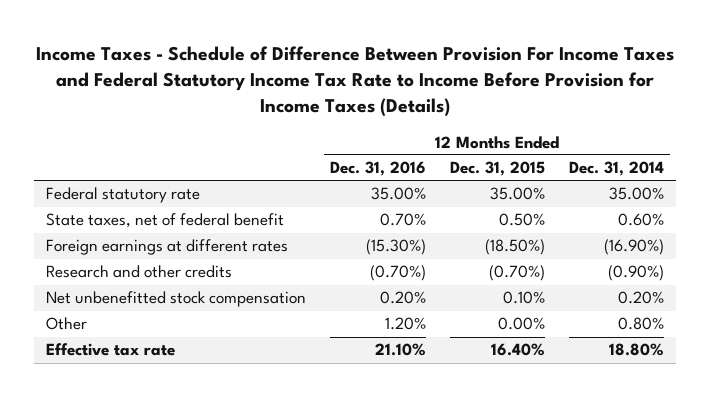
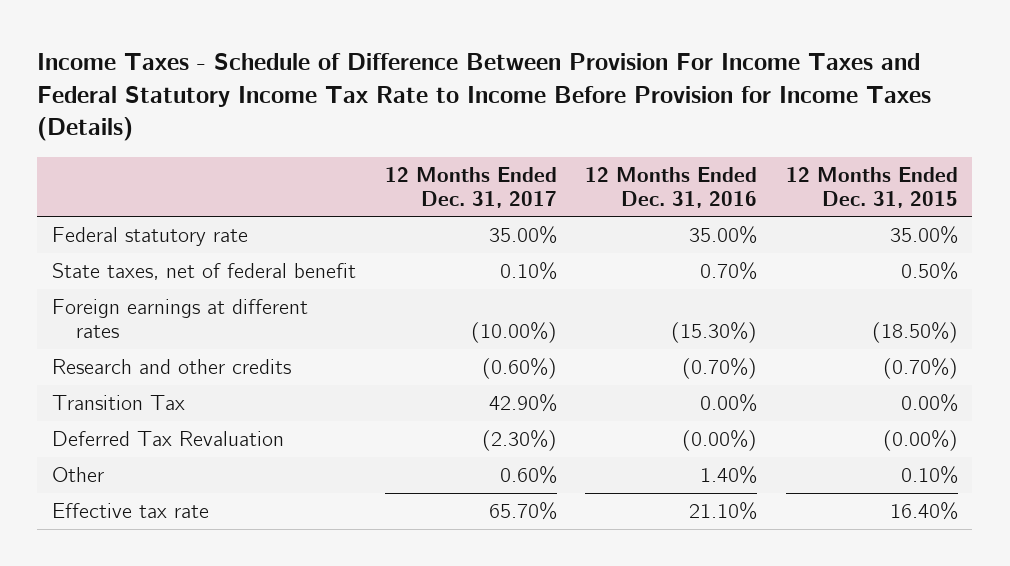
- | 12 Months Ended Dec. 31, 2016 | 12 Months Ended Dec. 31, 2015 | 12 Months Ended Dec. 31, 2014
+ | 12 Months Ended Dec. 31, 2017 | 12 Months Ended Dec. 31, 2016 | 12 Months Ended Dec. 31, 2015
- Net unbenefitted stock compensation | 0.20% | 0.10% | 0.20%
- Other | 1.20% | 0.00% | 0.80%
+ Transition Tax | 42.90% | 0.00% | 0.00%
+ Deferred Tax Revaluation | (2.30%) | (0.00%) | (0.00%)
+ Other | 0.60% | 1.40% | 0.10%

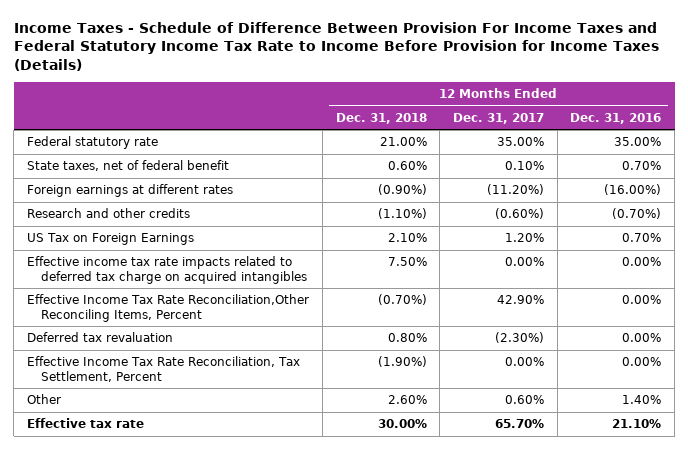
- | 12 Months Ended Dec. 31, 2017 | 12 Months Ended Dec. 31, 2016 | 12 Months Ended Dec. 31, 2015
+ | 12 Months Ended Dec. 31, 2018 | 12 Months Ended Dec. 31, 2017 | 12 Months Ended Dec. 31, 2016
- Foreign earnings at different rates | (10.00%) | (15.30%) | (18.50%)
+ Foreign earnings at different rates | (0.90%) | (11.20%) | (16.00%)
- Transition Tax | 42.90% | 0.00% | 0.00%
- Deferred Tax Revaluation | (2.30%) | (0.00%) | (0.00%)
+ US Tax on Foreign Earnings | 2.10% | 1.20% | 0.70%
+ Effective income tax rate impacts related to deferred tax charge on acquired intangibles | 7.50% | 0.00% | 0.00%
+ Effective Income Tax Rate Reconciliation,Other Reconciling Items, Percent | (0.70%) | 42.90% | 0.00%
+ Deferred tax revaluation | 0.80% | (2.30%) | 0.00%
+ Effective Income Tax Rate Reconciliation, Tax Settlement, Percent | (1.90%) | 0.00% | 0.00%

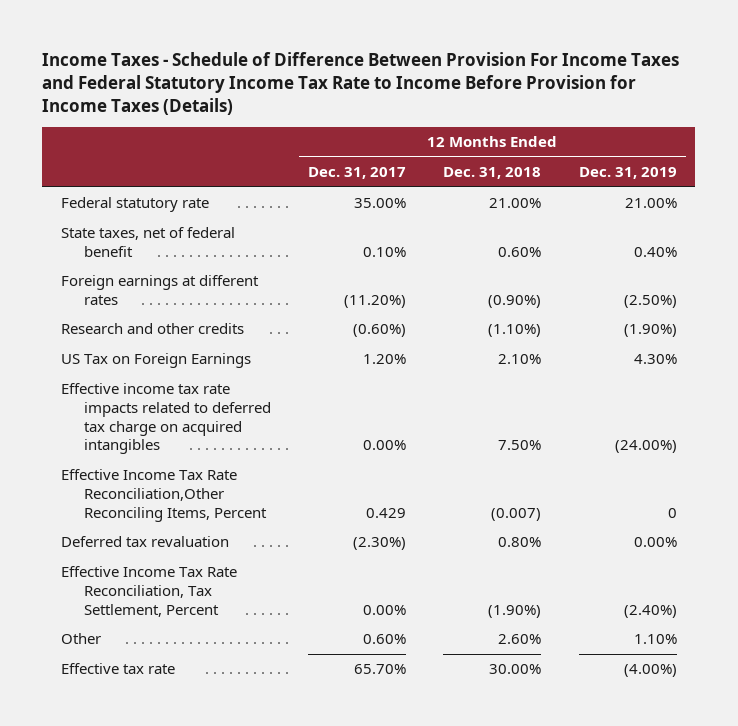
- | 12 Months Ended Dec. 31, 2018 | 12 Months Ended Dec. 31, 2017 | 12 Months Ended Dec. 31, 2016
+ | 12 Months Ended Dec. 31, 2017 | 12 Months Ended Dec. 31, 2018 | 12 Months Ended Dec. 31, 2019
- Effective Income Tax Rate Reconciliation,Other Reconciling Items, Percent | (0.70%) | 42.90% | 0.00%
+ Effective Income Tax Rate Reconciliation,Other Reconciling Items, Percent | 0.429 | (0.007) | 0

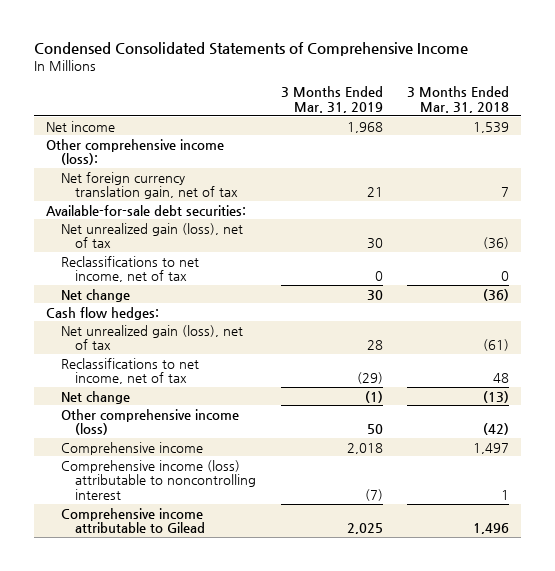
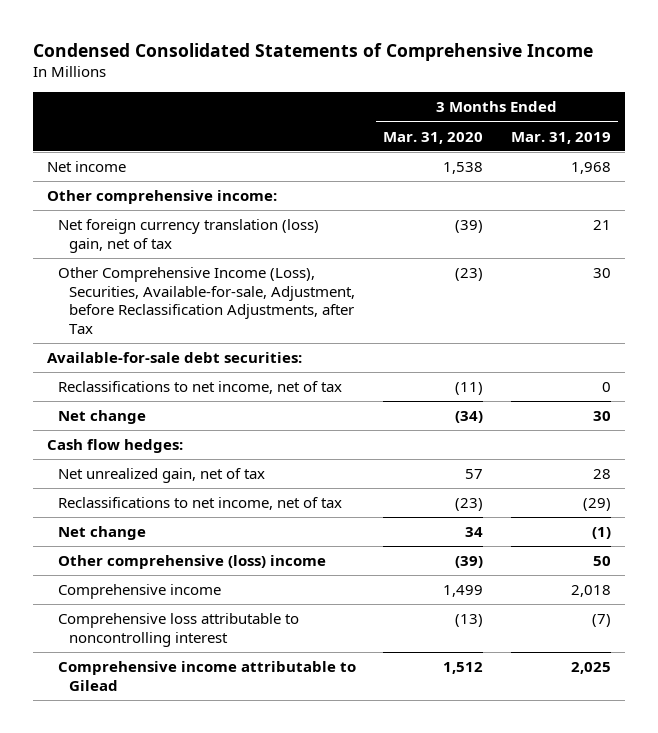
- | 3 Months Ended Mar. 31, 2019 | 3 Months Ended Mar. 31, 2018
+ | 3 Months Ended Mar. 31, 2020 | 3 Months Ended Mar. 31, 2019
- Other comprehensive income (loss):
- Net foreign currency translation gain, net of tax | 21 | 7
+ Other comprehensive income:
+ Net foreign currency translation (loss) gain, net of tax | (39) | 21
+ Other Comprehensive Income (Loss), Securities, Available-for-sale, Adjustment, before Reclassification Adjustments, after Tax | (23) | 30
- Net unrealized gain (loss), net of tax | 30 | (36)
- Net unrealized gain (loss), net of tax | 28 | (61)
+ Net unrealized gain, net of tax | 57 | 28
- Other comprehensive income (loss) | 50 | (42)
+ Other comprehensive (loss) income | (39) | 50
- Comprehensive income (loss) attributable to noncontrolling interest | (7) | 1
+ Comprehensive loss attributable to noncontrolling interest | (13) | (7)

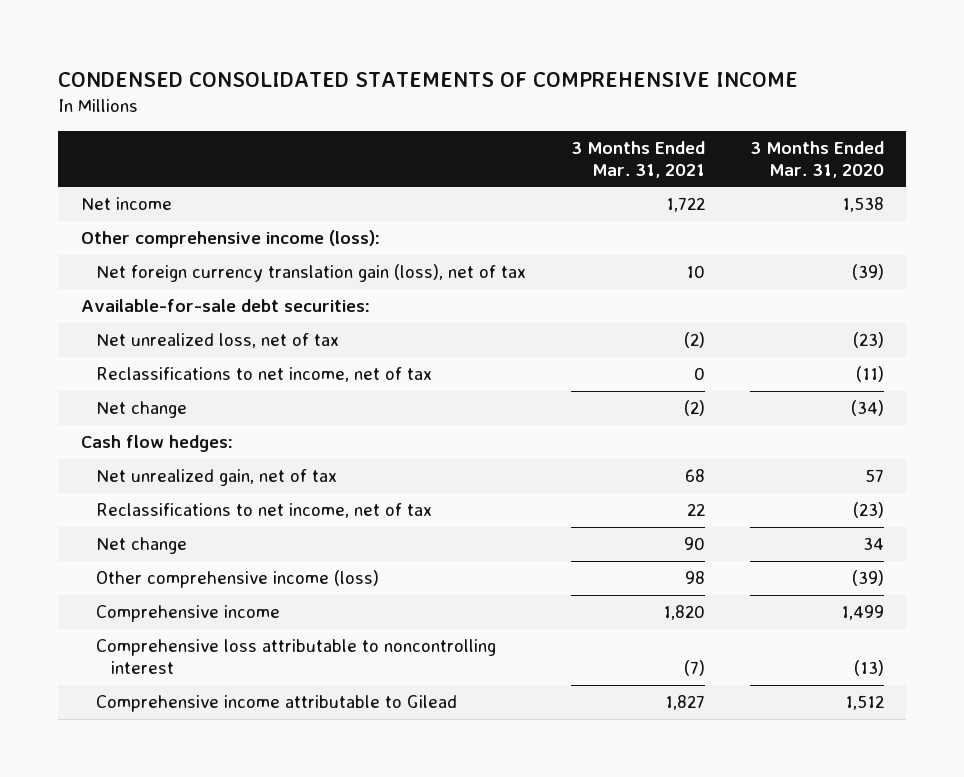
- Condensed Consolidated Statements of Comprehensive Income
+ CONDENSED CONSOLIDATED STATEMENTS OF COMPREHENSIVE INCOME
- | 3 Months Ended Mar. 31, 2020 | 3 Months Ended Mar. 31, 2019
+ | 3 Months Ended Mar. 31, 2021 | 3 Months Ended Mar. 31, 2020
- Other comprehensive income:
- Net foreign currency translation (loss) gain, net of tax | (39) | 21
- Other Comprehensive Income (Loss), Securities, Available-for-sale, Adjustment, before Reclassification Adjustments, after Tax | (23) | 30
+ Other comprehensive income (loss):
+ Net foreign currency translation gain (loss), net of tax | 10 | (39)
+ Net unrealized loss, net of tax | (2) | (23)
- Other comprehensive (loss) income | (39) | 50
+ Other comprehensive income (loss) | 98 | (39)

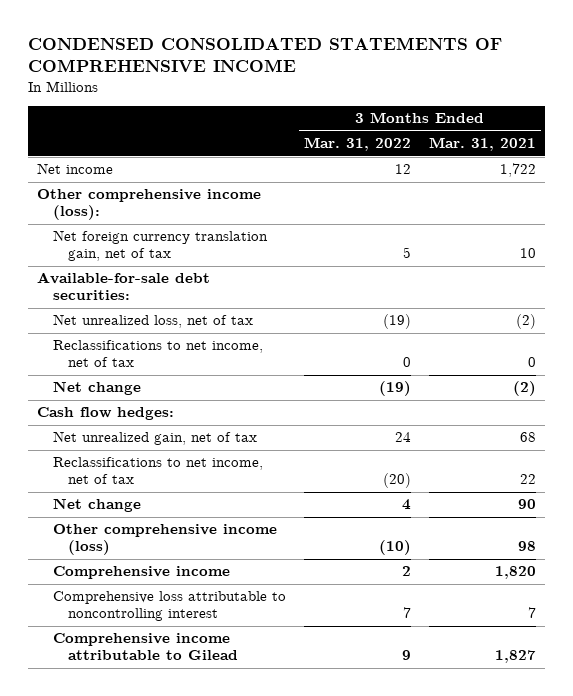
- | 3 Months Ended Mar. 31, 2021 | 3 Months Ended Mar. 31, 2020
+ | 3 Months Ended Mar. 31, 2022 | 3 Months Ended Mar. 31, 2021
- Net foreign currency translation gain (loss), net of tax | 10 | (39)
+ Net foreign currency translation gain, net of tax | 5 | 10
- Comprehensive loss attributable to noncontrolling interest | (7) | (13)
+ Comprehensive loss attributable to noncontrolling interest | 7 | 7

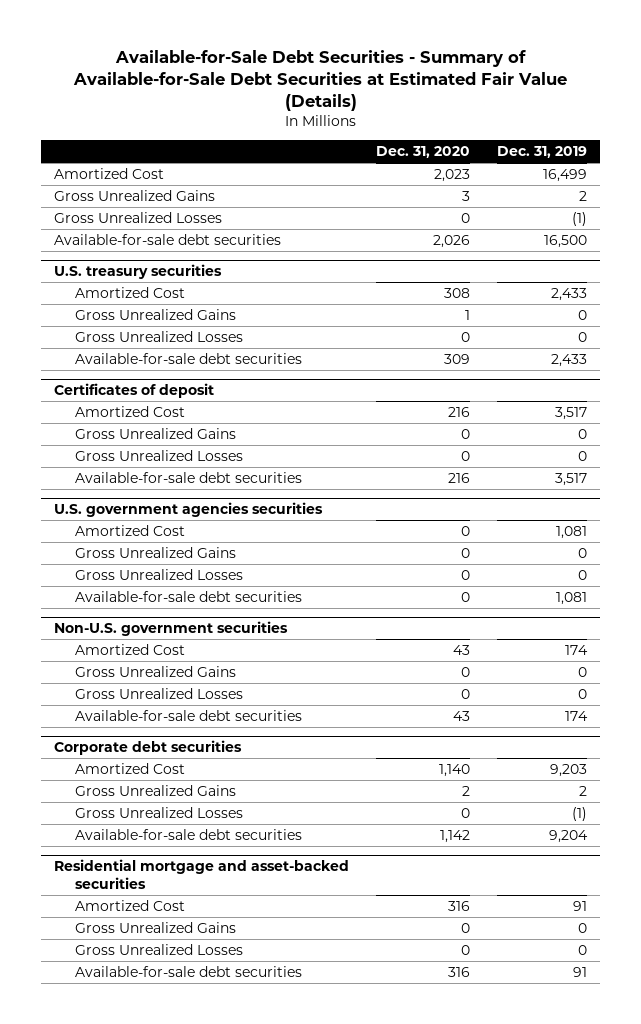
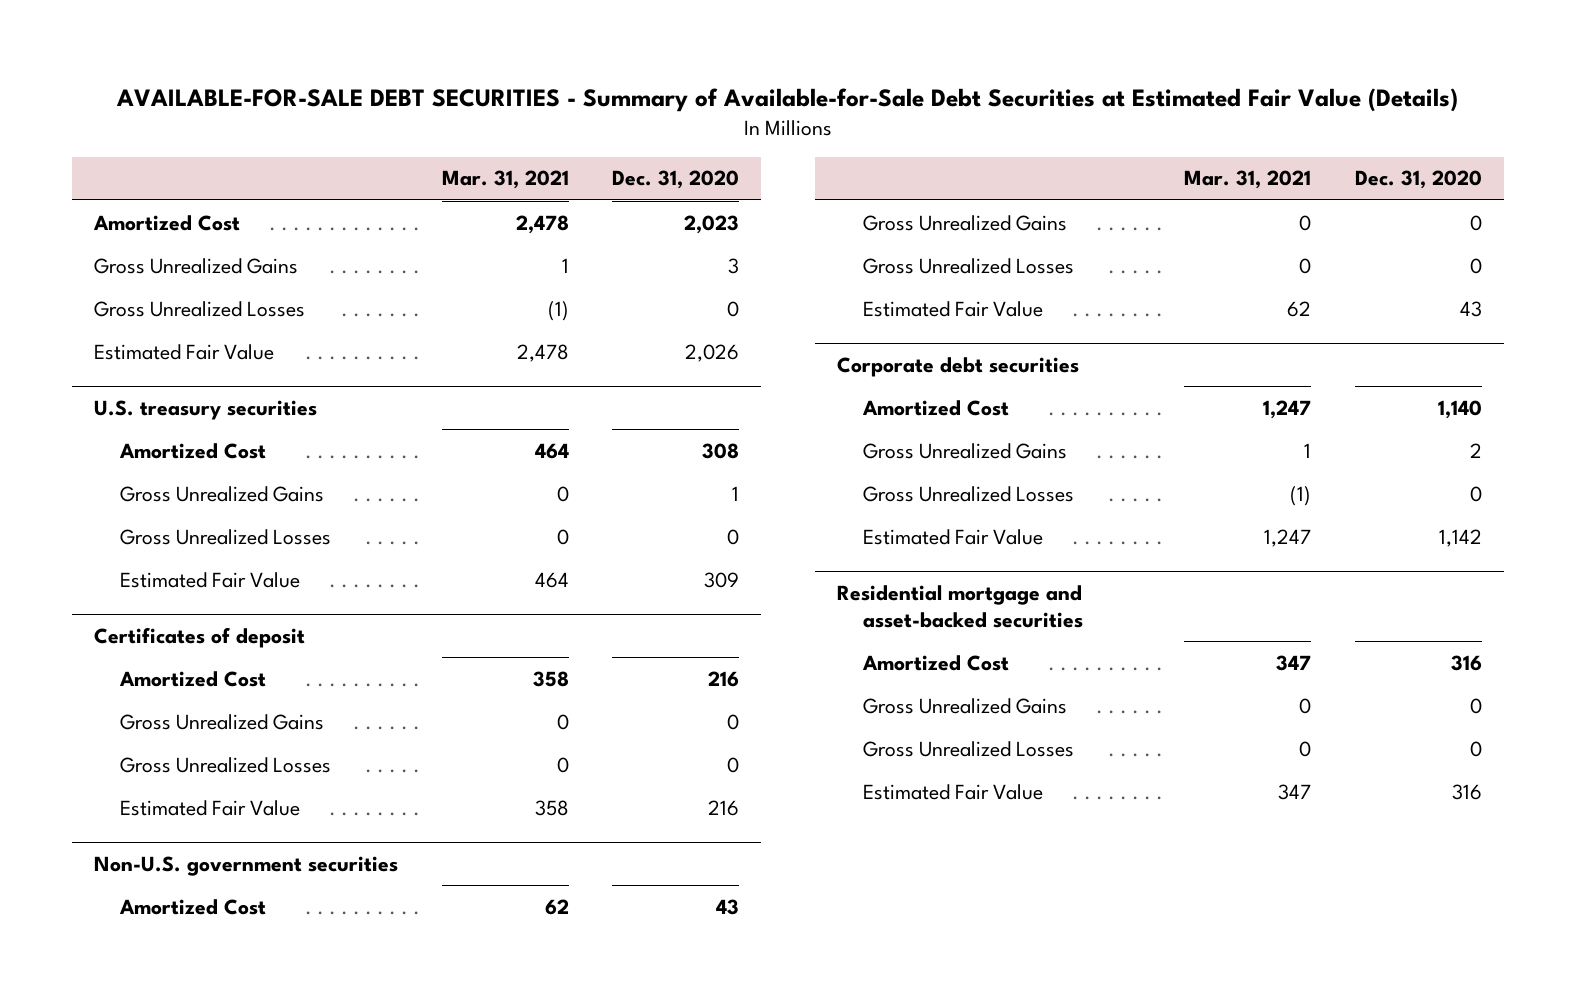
- Available-for-Sale Debt Securities - Summary of Available-for-Sale Debt Securities at Estimated Fair Value (Details)
+ AVAILABLE-FOR-SALE DEBT SECURITIES - Summary of Available-for-Sale Debt Securities at Estimated Fair Value (Details)
- | Dec. 31, 2020 | Dec. 31, 2019
+ | Mar. 31, 2021 | Dec. 31, 2020
- Available-for-sale debt securities | 2,026 | 16,500
+ Estimated Fair Value | 2,478 | 2,026
@ U.S. treasury securities
- Available-for-sale debt securities | 309 | 2,433
+ Estimated Fair Value | 464 | 309
@ Certificates of deposit
- Available-for-sale debt securities | 216 | 3,517
- U.S. government agencies securities
- Amortized Cost | 0 | 1,081
- Gross Unrealized Gains | 0 | 0
- Gross Unrealized Losses | 0 | 0
- Available-for-sale debt securities | 0 | 1,081
@ Certificates of deposit
+ Estimated Fair Value | 358 | 216
@ Non-U.S. government securities
- Available-for-sale debt securities | 43 | 174
+ Estimated Fair Value | 62 | 43
@ Corporate debt securities
- Available-for-sale debt securities | 1,142 | 9,204
+ Estimated Fair Value | 1,247 | 1,142
@ Residential mortgage and asset-backed securities
- Available-for-sale debt securities | 316 | 91
+ Estimated Fair Value | 347 | 316

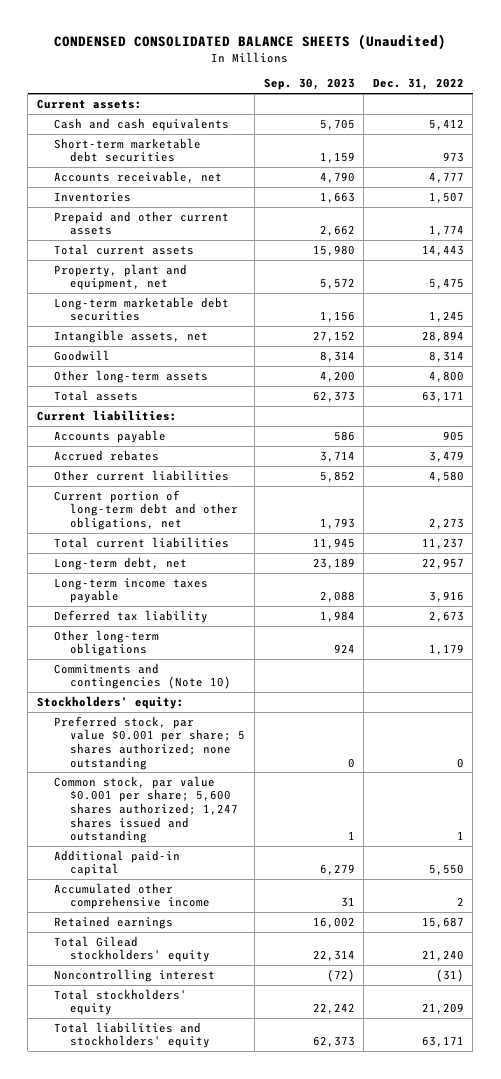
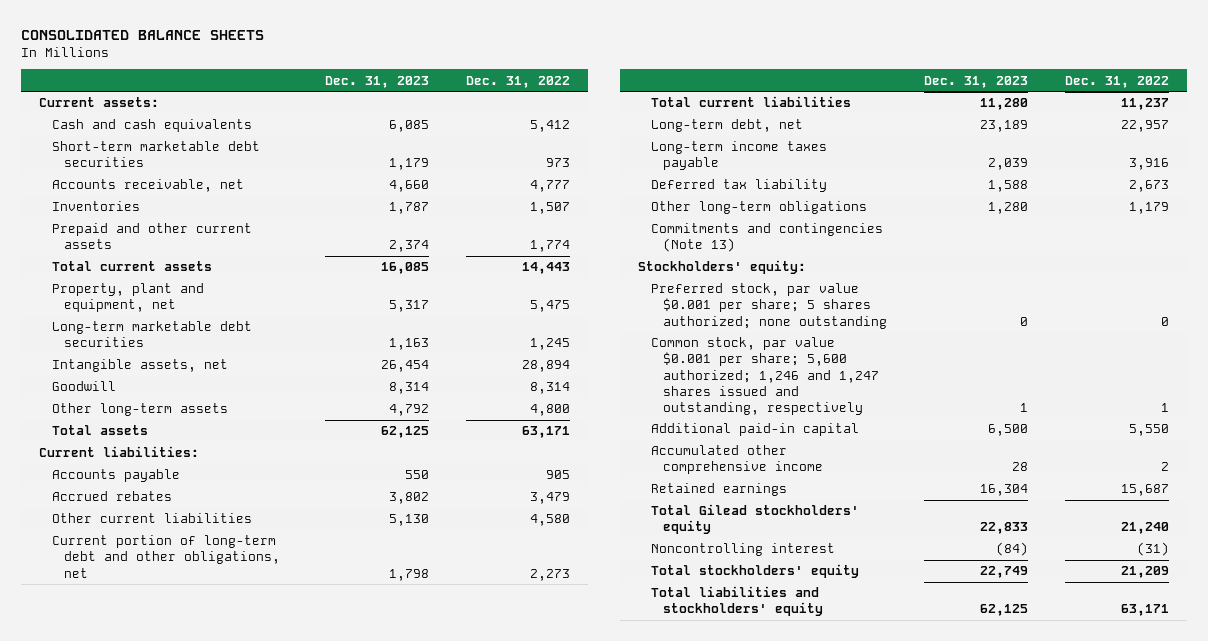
- CONDENSED CONSOLIDATED BALANCE SHEETS (Unaudited)
+ CONSOLIDATED BALANCE SHEETS
- | Sep. 30, 2023 | Dec. 31, 2022
+ | Dec. 31, 2023 | Dec. 31, 2022
- Commitments and contingencies (Note 10)
+ Commitments and contingencies (Note 13)
- Common stock, par value $0.001 per share; 5,600 shares authorized; 1,247 shares issued and outstanding | 1 | 1
+ Common stock, par value $0.001 per share; 5,600 authorized; 1,246 and 1,247 shares issued and outstanding, respectively | 1 | 1

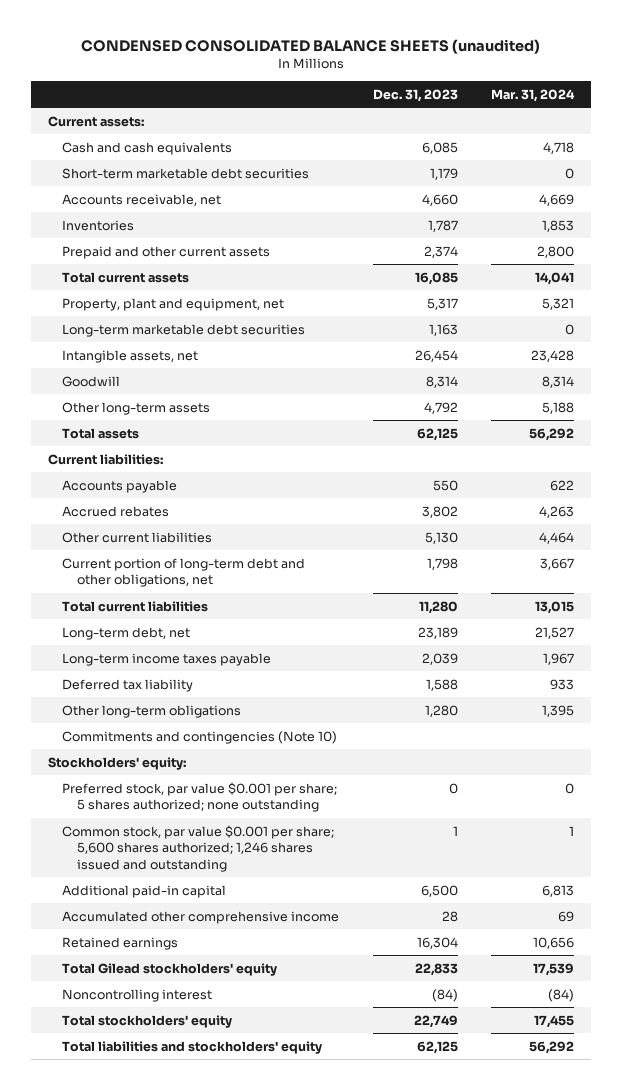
- CONSOLIDATED BALANCE SHEETS
+ CONDENSED CONSOLIDATED BALANCE SHEETS (unaudited)
- | Dec. 31, 2023 | Dec. 31, 2022
+ | Dec. 31, 2023 | Mar. 31, 2024
- Commitments and contingencies (Note 13)
+ Commitments and contingencies (Note 10)
- Common stock, par value $0.001 per share; 5,600 authorized; 1,246 and 1,247 shares issued and outstanding, respectively | 1 | 1
+ Common stock, par value $0.001 per share; 5,600 shares authorized; 1,246 shares issued and outstanding | 1 | 1

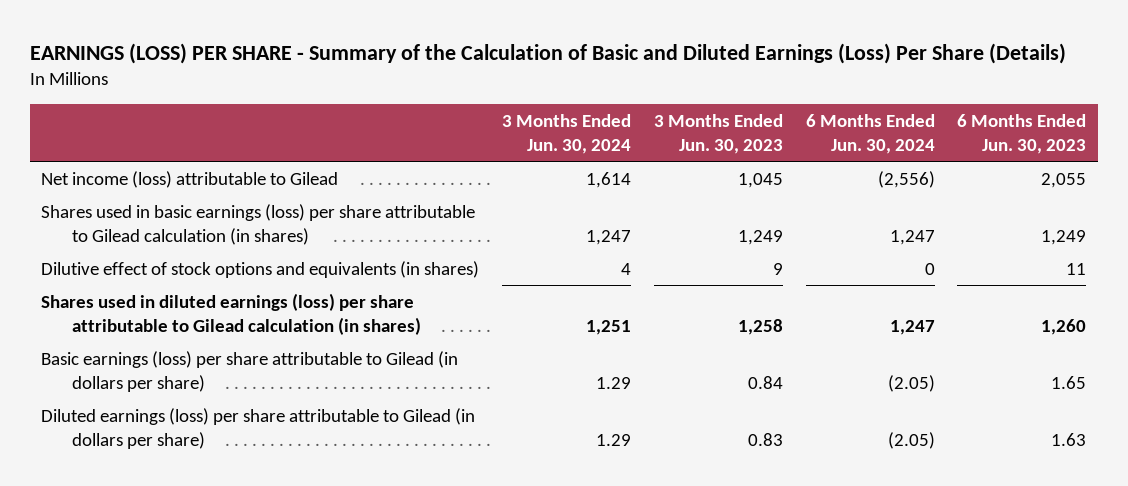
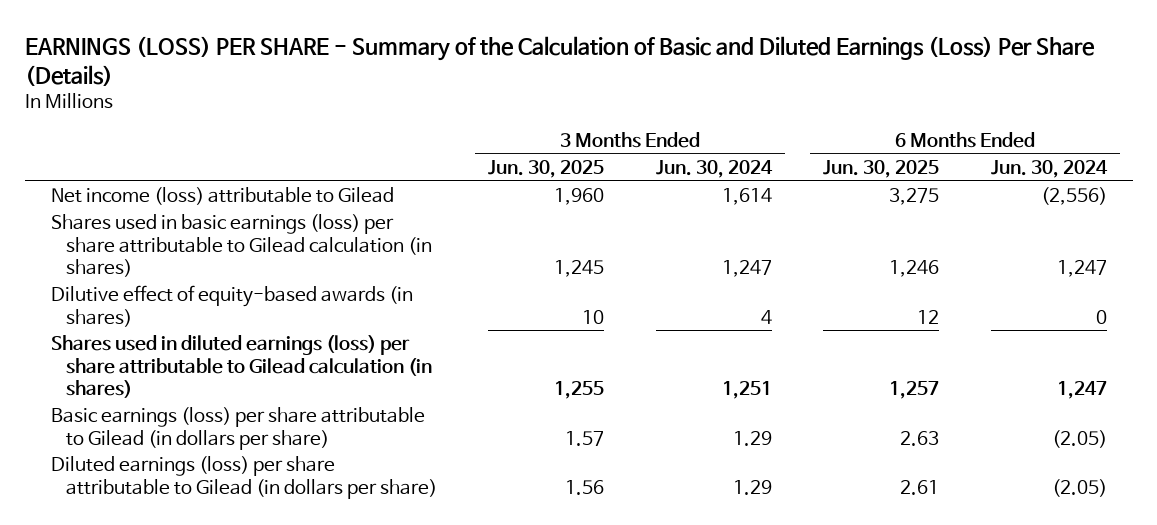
- | 3 Months Ended Jun. 30, 2024 | 3 Months Ended Jun. 30, 2023 | 6 Months Ended Jun. 30, 2024 | 6 Months Ended Jun. 30, 2023
+ | 3 Months Ended Jun. 30, 2025 | 3 Months Ended Jun. 30, 2024 | 6 Months Ended Jun. 30, 2025 | 6 Months Ended Jun. 30, 2024
- Dilutive effect of stock options and equivalents (in shares) | 4 | 9 | 0 | 11
+ Dilutive effect of equity-based awards (in shares) | 10 | 4 | 12 | 0

